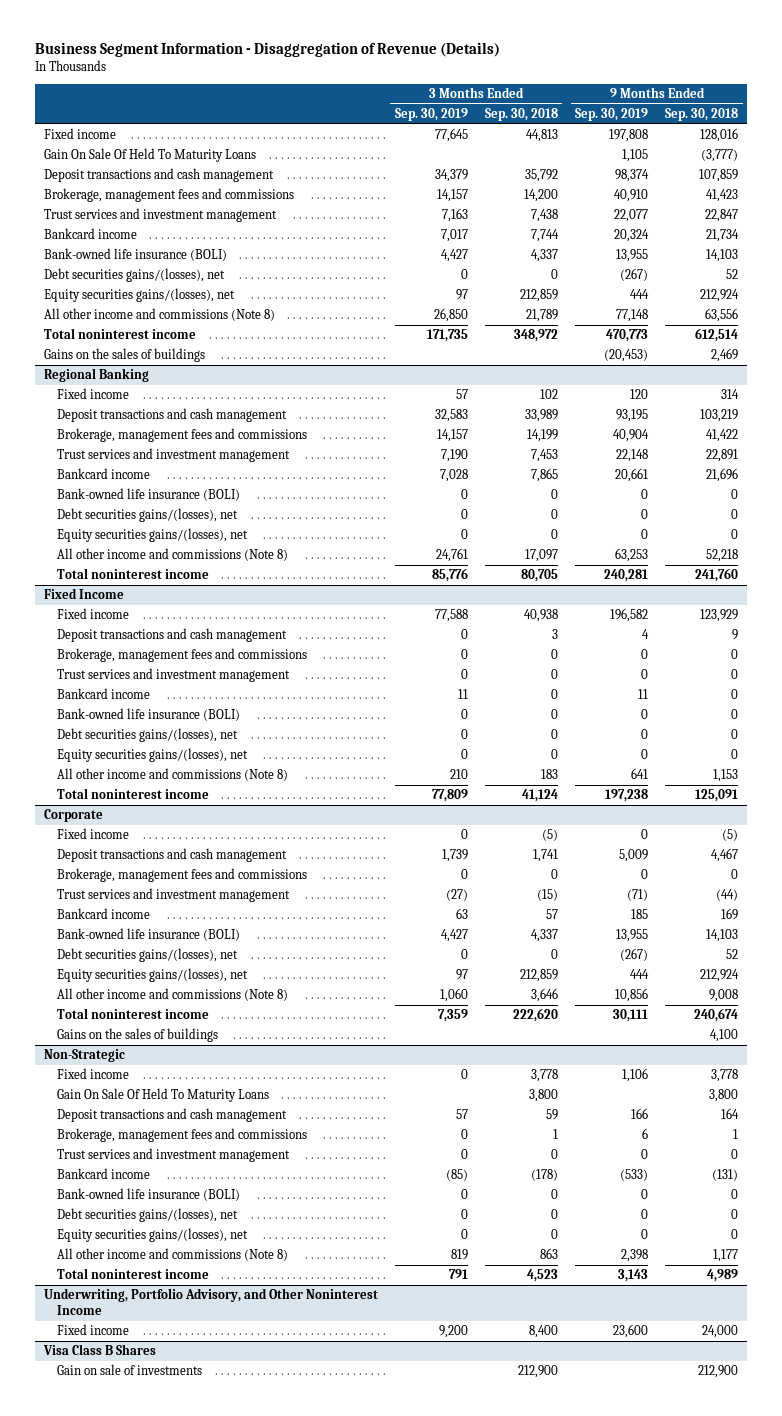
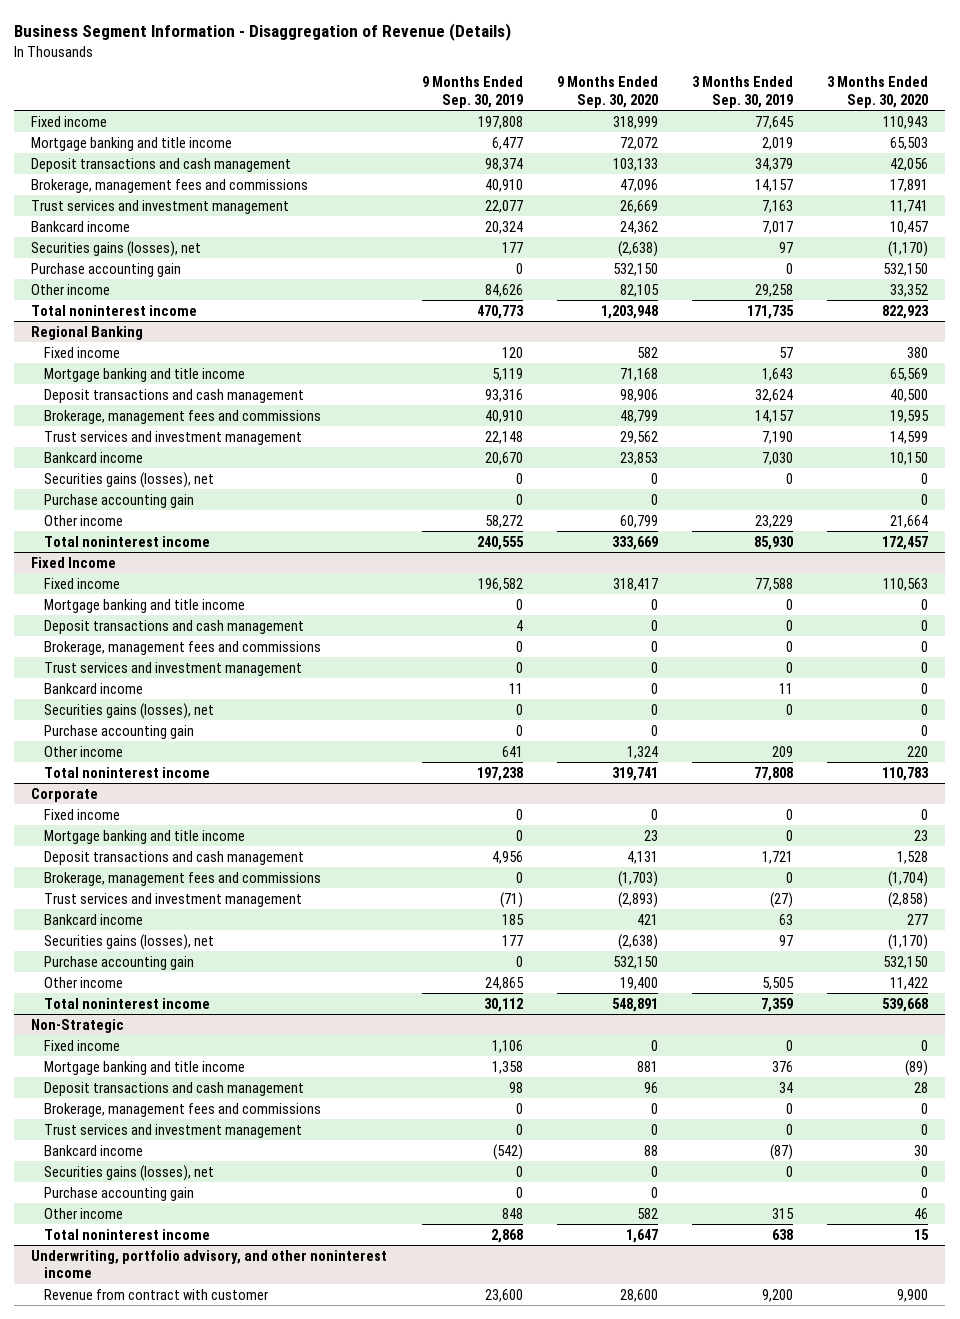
- | 3 Months Ended Sep. 30, 2019 | 3 Months Ended Sep. 30, 2018 | 9 Months Ended Sep. 30, 2019 | 9 Months Ended Sep. 30, 2018
+ | 9 Months Ended Sep. 30, 2019 | 9 Months Ended Sep. 30, 2020 | 3 Months Ended Sep. 30, 2019 | 3 Months Ended Sep. 30, 2020
- Gain On Sale Of Held To Maturity Loans | | | 1,105 | (3,777)
+ Mortgage banking and title income | 6,477 | 72,072 | 2,019 | 65,503
- Bank-owned life insurance (BOLI) | 4,427 | 4,337 | 13,955 | 14,103
- Debt securities gains/(losses), net | 0 | 0 | (267) | 52
- Equity securities gains/(losses), net | 97 | 212,859 | 444 | 212,924
- All other income and commissions (Note 8) | 26,850 | 21,789 | 77,148 | 63,556
+ Securities gains (losses), net | 177 | (2,638) | 97 | (1,170)
+ Purchase accounting gain | 0 | 532,150 | 0 | 532,150
+ Other income | 84,626 | 82,105 | 29,258 | 33,352
- Gains on the sales of buildings | | | (20,453) | 2,469
@ Regional Banking
- Deposit transactions and cash management | 32,583 | 33,989 | 93,195 | 103,219
- Brokerage, management fees and commissions | 14,157 | 14,199 | 40,904 | 41,422
+ Mortgage banking and title income | 5,119 | 71,168 | 1,643 | 65,569
+ Deposit transactions and cash management | 93,316 | 98,906 | 32,624 | 40,500
+ Brokerage, management fees and commissions | 40,910 | 48,799 | 14,157 | 19,595
- Bankcard income | 7,028 | 7,865 | 20,661 | 21,696
- Bank-owned life insurance (BOLI) | 0 | 0 | 0 | 0
- Debt securities gains/(losses), net | 0 | 0 | 0 | 0
- Equity securities gains/(losses), net | 0 | 0 | 0 | 0
- All other income and commissions (Note 8) | 24,761 | 17,097 | 63,253 | 52,218
- Total noninterest income | 85,776 | 80,705 | 240,281 | 241,760
+ Bankcard income | 20,670 | 23,853 | 7,030 | 10,150
+ Securities gains (losses), net | 0 | 0 | 0 | 0
+ Purchase accounting gain | 0 | 0 | | 0
+ Other income | 58,272 | 60,799 | 23,229 | 21,664
+ Total noninterest income | 240,555 | 333,669 | 85,930 | 172,457
@ Fixed Income
+ Mortgage banking and title income | 0 | 0 | 0 | 0
- Bank-owned life insurance (BOLI) | 0 | 0 | 0 | 0
- Debt securities gains/(losses), net | 0 | 0 | 0 | 0
- Equity securities gains/(losses), net | 0 | 0 | 0 | 0
- All other income and commissions (Note 8) | 210 | 183 | 641 | 1,153
- Total noninterest income | 77,809 | 41,124 | 197,238 | 125,091
+ Securities gains (losses), net | 0 | 0 | 0 | 0
+ Purchase accounting gain | 0 | 0 | | 0
+ Other income | 641 | 1,324 | 209 | 220
+ Total noninterest income | 197,238 | 319,741 | 77,808 | 110,783
@ Corporate
- Deposit transactions and cash management | 1,739 | 1,741 | 5,009 | 4,467
+ Mortgage banking and title income | 0 | 23 | 0 | 23
+ Deposit transactions and cash management | 4,956 | 4,131 | 1,721 | 1,528
- Bank-owned life insurance (BOLI) | 4,427 | 4,337 | 13,955 | 14,103
- Debt securities gains/(losses), net | 0 | 0 | (267) | 52
- Equity securities gains/(losses), net | 97 | 212,859 | 444 | 212,924
- All other income and commissions (Note 8) | 1,060 | 3,646 | 10,856 | 9,008
- Total noninterest income | 7,359 | 222,620 | 30,111 | 240,674
- Gains on the sales of buildings | | | | 4,100
+ Securities gains (losses), net | 177 | (2,638) | 97 | (1,170)
+ Purchase accounting gain | 0 | 532,150 | | 532,150
+ Other income | 24,865 | 19,400 | 5,505 | 11,422
+ Total noninterest income | 30,112 | 548,891 | 7,359 | 539,668
@ Non-Strategic
- Gain On Sale Of Held To Maturity Loans | | 3,800 | | 3,800
- Deposit transactions and cash management | 57 | 59 | 166 | 164
- Brokerage, management fees and commissions | 0 | 1 | 6 | 1
+ Mortgage banking and title income | 1,358 | 881 | 376 | (89)
+ Deposit transactions and cash management | 98 | 96 | 34 | 28
+ Brokerage, management fees and commissions | 0 | 0 | 0 | 0
- Bankcard income | (85) | (178) | (533) | (131)
- Bank-owned life insurance (BOLI) | 0 | 0 | 0 | 0
- Debt securities gains/(losses), net | 0 | 0 | 0 | 0
- Equity securities gains/(losses), net | 0 | 0 | 0 | 0
- All other income and commissions (Note 8) | 819 | 863 | 2,398 | 1,177
- Total noninterest income | 791 | 4,523 | 3,143 | 4,989
- Underwriting, Portfolio Advisory, and Other Noninterest Income
- Fixed income | 9,200 | 8,400 | 23,600 | 24,000
- Visa Class B Shares
- Gain on sale of investments | | 212,900 | | 212,900
@ Non-Strategic
+ Bankcard income | (542) | 88 | (87) | 30
+ Securities gains (losses), net | 0 | 0 | 0 | 0
+ Purchase accounting gain | 0 | 0 | | 0
+ Other income | 848 | 582 | 315 | 46
+ Total noninterest income | 2,868 | 1,647 | 638 | 15
+ Underwriting, portfolio advisory, and other noninterest income
+ Revenue from contract with customer | 23,600 | 28,600 | 9,200 | 9,900

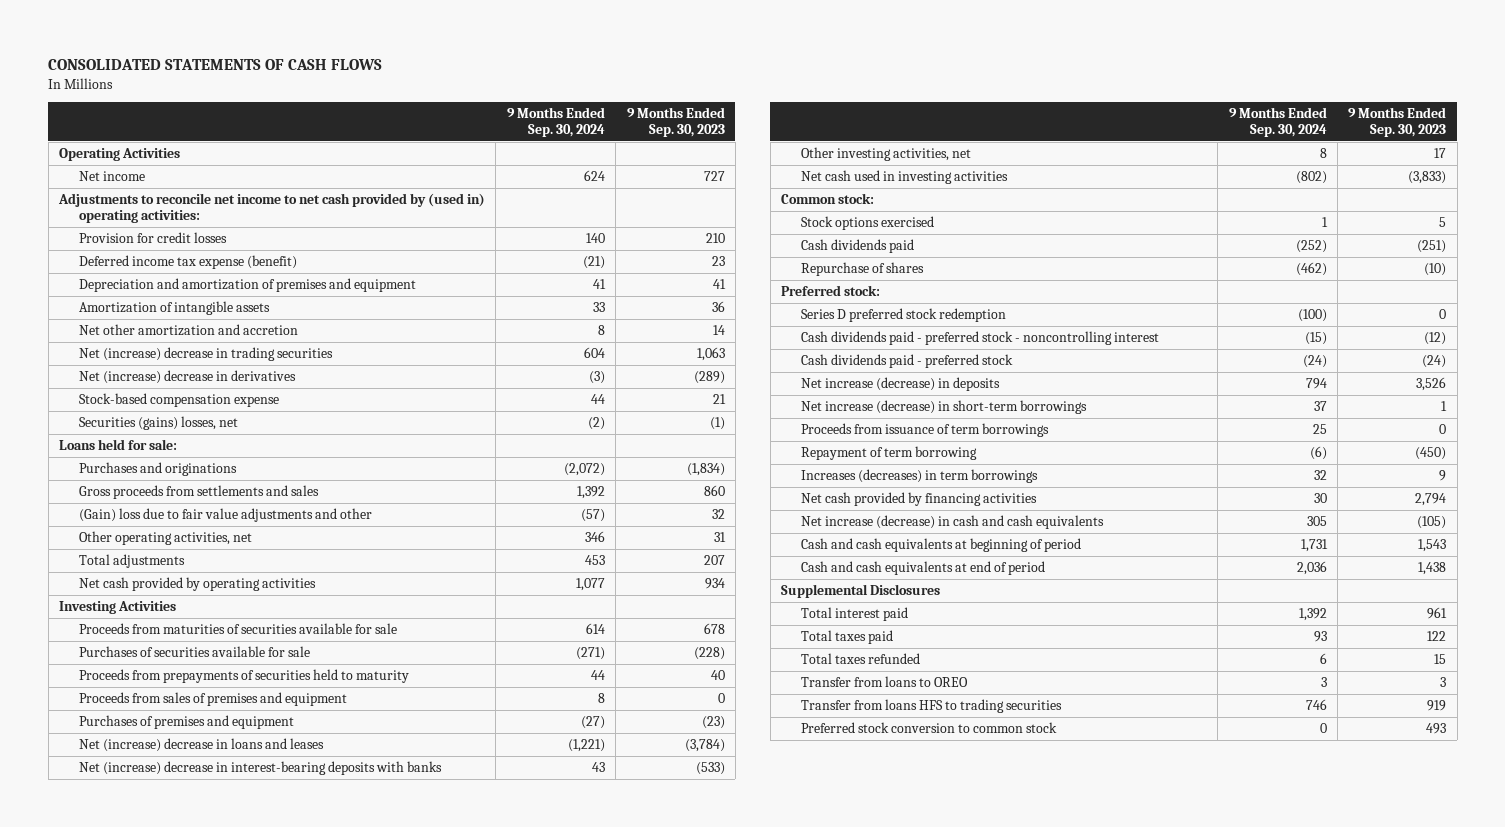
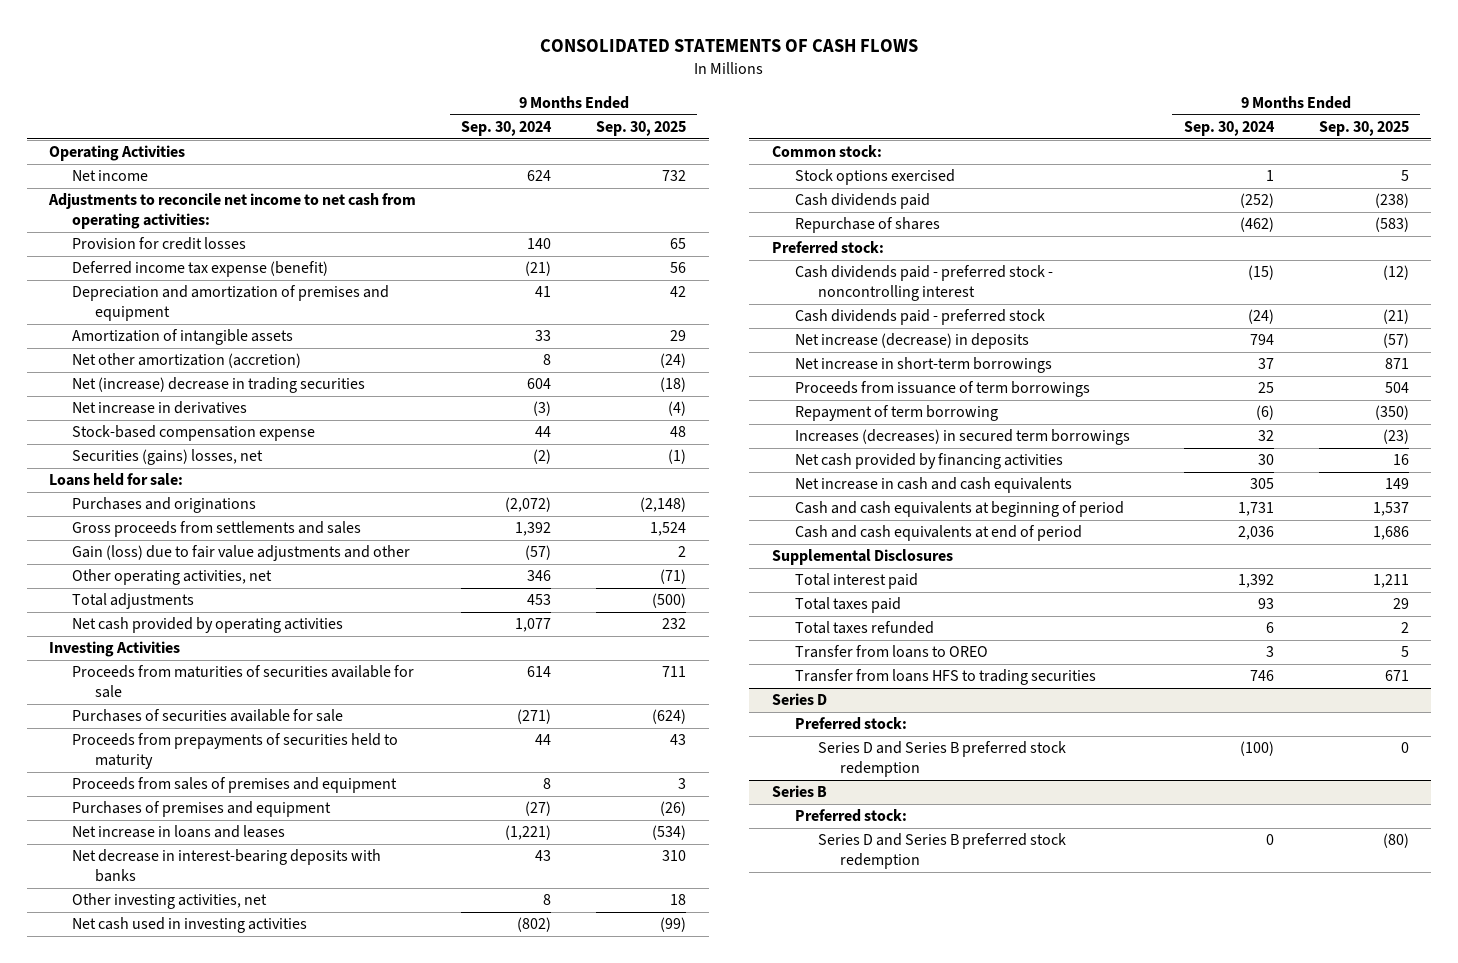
- | 9 Months Ended Sep. 30, 2024 | 9 Months Ended Sep. 30, 2023
+ | 9 Months Ended Sep. 30, 2024 | 9 Months Ended Sep. 30, 2025
- Adjustments to reconcile net income to net cash provided by (used in) operating activities:
+ Adjustments to reconcile net income to net cash from operating activities:
- Net other amortization and accretion | 8 | 14
+ Net other amortization (accretion) | 8 | (24)
- Net (increase) decrease in derivatives | (3) | (289)
+ Net increase in derivatives | (3) | (4)
- (Gain) loss due to fair value adjustments and other | (57) | 32
+ Gain (loss) due to fair value adjustments and other | (57) | 2
- Net (increase) decrease in loans and leases | (1,221) | (3,784)
- Net (increase) decrease in interest-bearing deposits with banks | 43 | (533)
+ Net increase in loans and leases | (1,221) | (534)
+ Net decrease in interest-bearing deposits with banks | 43 | 310
- Series D preferred stock redemption | (100) | 0
- Net increase (decrease) in short-term borrowings | 37 | 1
+ Net increase in short-term borrowings | 37 | 871
- Increases (decreases) in term borrowings | 32 | 9
+ Increases (decreases) in secured term borrowings | 32 | (23)
- Net increase (decrease) in cash and cash equivalents | 305 | (105)
+ Net increase in cash and cash equivalents | 305 | 149
- Preferred stock conversion to common stock | 0 | 493
+ Series D
+ Preferred stock:
+ Series D and Series B preferred stock redemption | (100) | 0
+ Series B
+ Preferred stock:
+ Series D and Series B preferred stock redemption | 0 | (80)

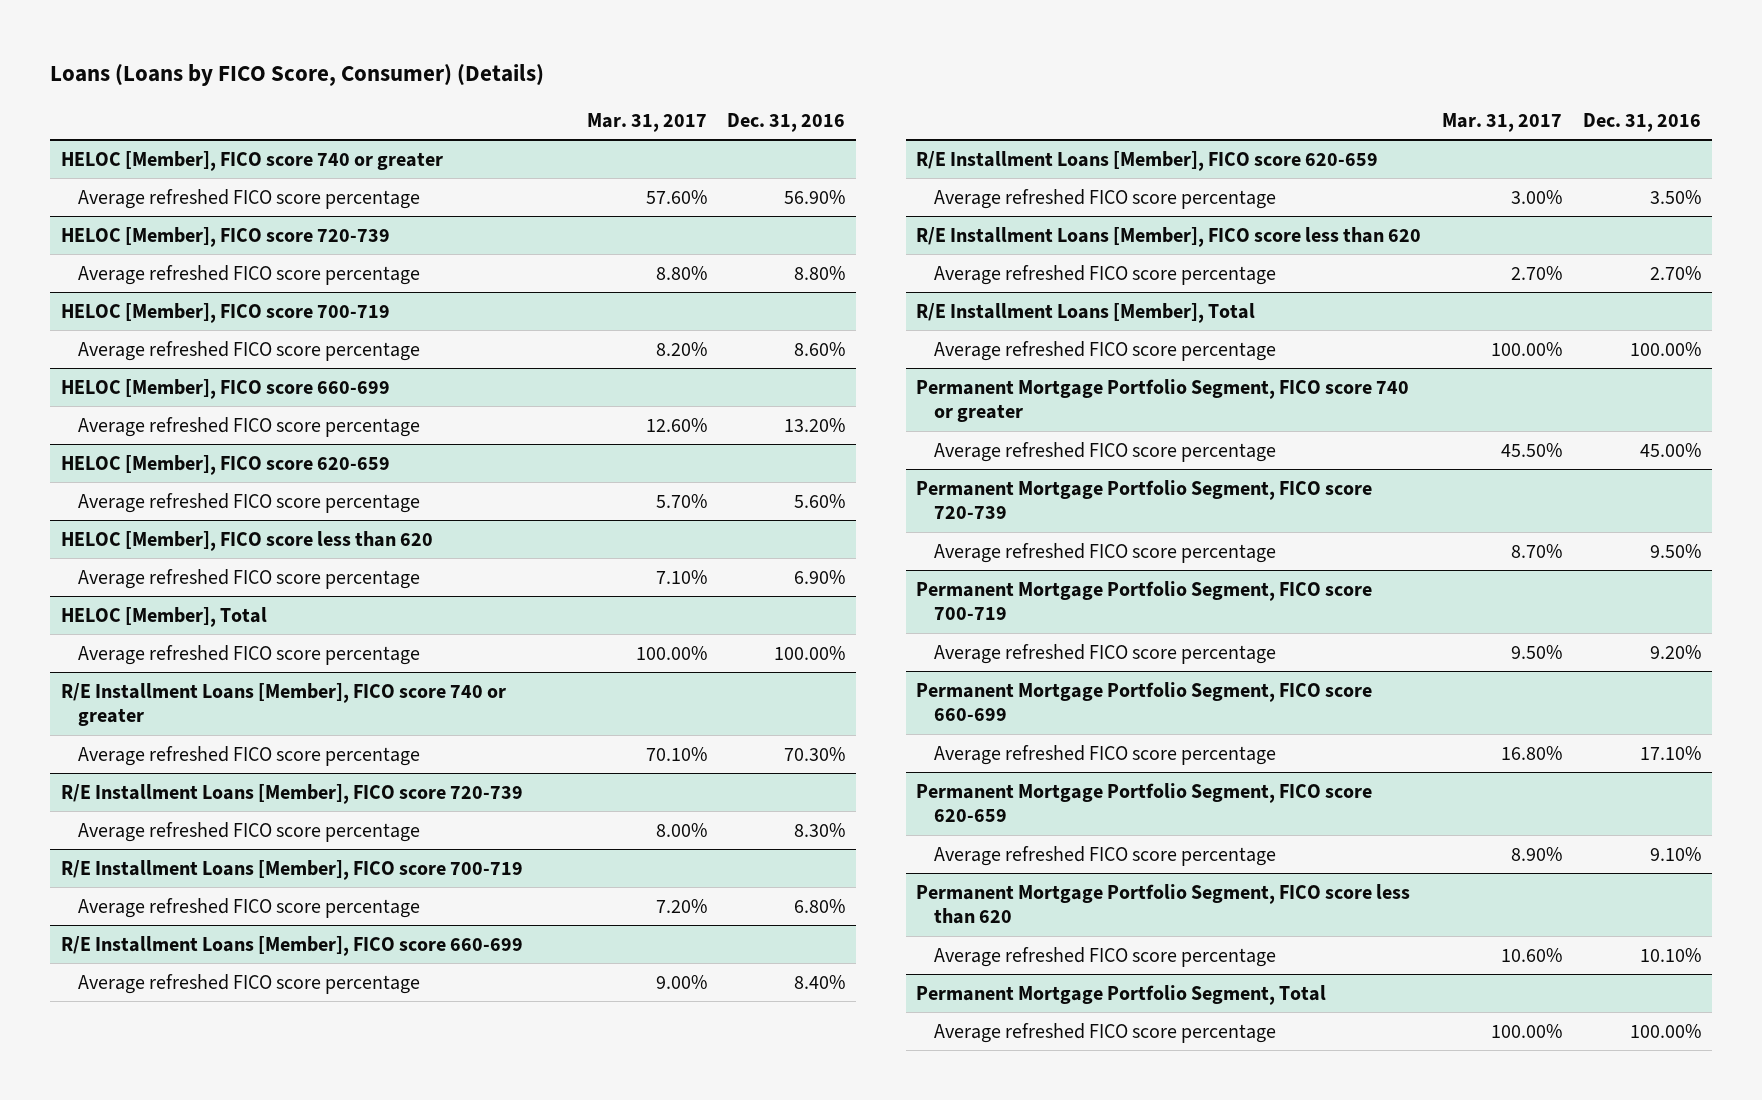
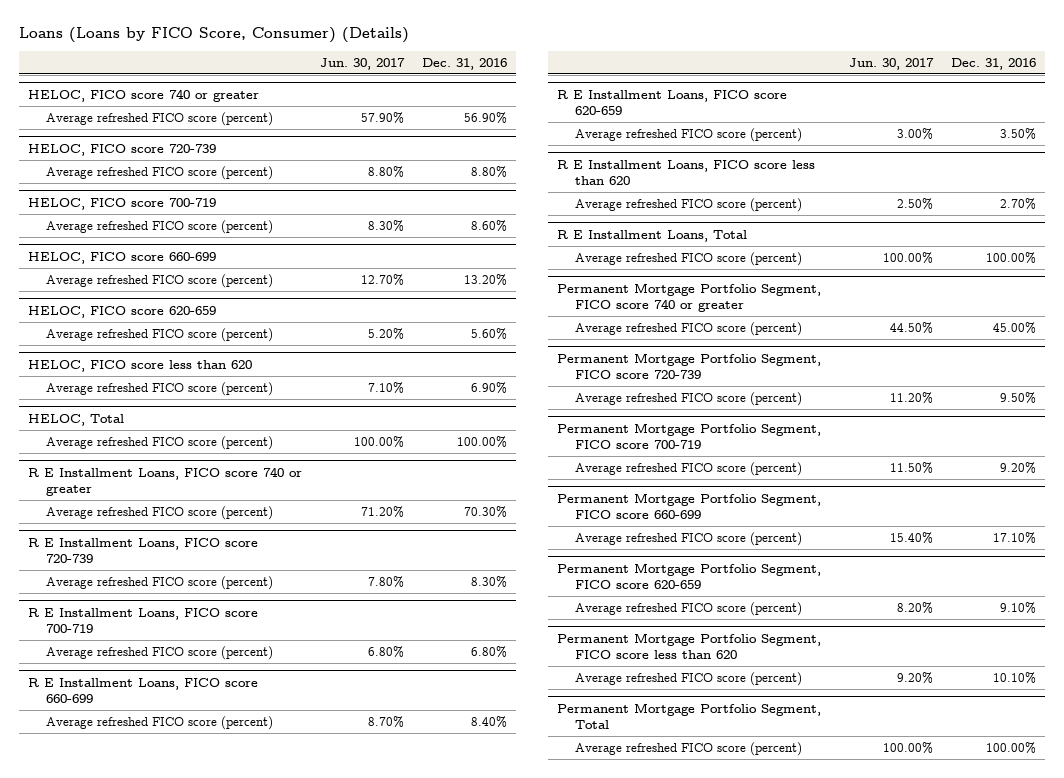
- | Mar. 31, 2017 | Dec. 31, 2016
+ | Jun. 30, 2017 | Dec. 31, 2016
- HELOC [Member], FICO score 740 or greater
- Average refreshed FICO score percentage | 57.60% | 56.90%
- HELOC [Member], FICO score 720-739
- Average refreshed FICO score percentage | 8.80% | 8.80%
- HELOC [Member], FICO score 700-719
- Average refreshed FICO score percentage | 8.20% | 8.60%
- HELOC [Member], FICO score 660-699
- Average refreshed FICO score percentage | 12.60% | 13.20%
- HELOC [Member], FICO score 620-659
- Average refreshed FICO score percentage | 5.70% | 5.60%
- HELOC [Member], FICO score less than 620
- Average refreshed FICO score percentage | 7.10% | 6.90%
- HELOC [Member], Total
- Average refreshed FICO score percentage | 100.00% | 100.00%
- R/E Installment Loans [Member], FICO score 740 or greater
- Average refreshed FICO score percentage | 70.10% | 70.30%
- R/E Installment Loans [Member], FICO score 720-739
- Average refreshed FICO score percentage | 8.00% | 8.30%
- R/E Installment Loans [Member], FICO score 700-719
- Average refreshed FICO score percentage | 7.20% | 6.80%
- R/E Installment Loans [Member], FICO score 660-699
- Average refreshed FICO score percentage | 9.00% | 8.40%
- R/E Installment Loans [Member], FICO score 620-659
- Average refreshed FICO score percentage | 3.00% | 3.50%
- R/E Installment Loans [Member], FICO score less than 620
- Average refreshed FICO score percentage | 2.70% | 2.70%
- R/E Installment Loans [Member], Total
- Average refreshed FICO score percentage | 100.00% | 100.00%
+ HELOC, FICO score 740 or greater
+ Average refreshed FICO score (percent) | 57.90% | 56.90%
+ HELOC, FICO score 720-739
+ Average refreshed FICO score (percent) | 8.80% | 8.80%
+ HELOC, FICO score 700-719
+ Average refreshed FICO score (percent) | 8.30% | 8.60%
+ HELOC, FICO score 660-699
+ Average refreshed FICO score (percent) | 12.70% | 13.20%
+ HELOC, FICO score 620-659
+ Average refreshed FICO score (percent) | 5.20% | 5.60%
+ HELOC, FICO score less than 620
+ Average refreshed FICO score (percent) | 7.10% | 6.90%
+ HELOC, Total
+ Average refreshed FICO score (percent) | 100.00% | 100.00%
+ R E Installment Loans, FICO score 740 or greater
+ Average refreshed FICO score (percent) | 71.20% | 70.30%
+ R E Installment Loans, FICO score 720-739
+ Average refreshed FICO score (percent) | 7.80% | 8.30%
+ R E Installment Loans, FICO score 700-719
+ Average refreshed FICO score (percent) | 6.80% | 6.80%
+ R E Installment Loans, FICO score 660-699
+ Average refreshed FICO score (percent) | 8.70% | 8.40%
+ R E Installment Loans, FICO score 620-659
+ Average refreshed FICO score (percent) | 3.00% | 3.50%
+ R E Installment Loans, FICO score less than 620
+ Average refreshed FICO score (percent) | 2.50% | 2.70%
+ R E Installment Loans, Total
+ Average refreshed FICO score (percent) | 100.00% | 100.00%
@ Permanent Mortgage Portfolio Segment, FICO score 740 or greater
- Average refreshed FICO score percentage | 45.50% | 45.00%
+ Average refreshed FICO score (percent) | 44.50% | 45.00%
@ Permanent Mortgage Portfolio Segment, FICO score 720-739
- Average refreshed FICO score percentage | 8.70% | 9.50%
+ Average refreshed FICO score (percent) | 11.20% | 9.50%
@ Permanent Mortgage Portfolio Segment, FICO score 700-719
- Average refreshed FICO score percentage | 9.50% | 9.20%
+ Average refreshed FICO score (percent) | 11.50% | 9.20%
@ Permanent Mortgage Portfolio Segment, FICO score 660-699
- Average refreshed FICO score percentage | 16.80% | 17.10%
+ Average refreshed FICO score (percent) | 15.40% | 17.10%
@ Permanent Mortgage Portfolio Segment, FICO score 620-659
- Average refreshed FICO score percentage | 8.90% | 9.10%
+ Average refreshed FICO score (percent) | 8.20% | 9.10%
@ Permanent Mortgage Portfolio Segment, FICO score less than 620
- Average refreshed FICO score percentage | 10.60% | 10.10%
+ Average refreshed FICO score (percent) | 9.20% | 10.10%
@ Permanent Mortgage Portfolio Segment, Total
- Average refreshed FICO score percentage | 100.00% | 100.00%
+ Average refreshed FICO score (percent) | 100.00% | 100.00%

